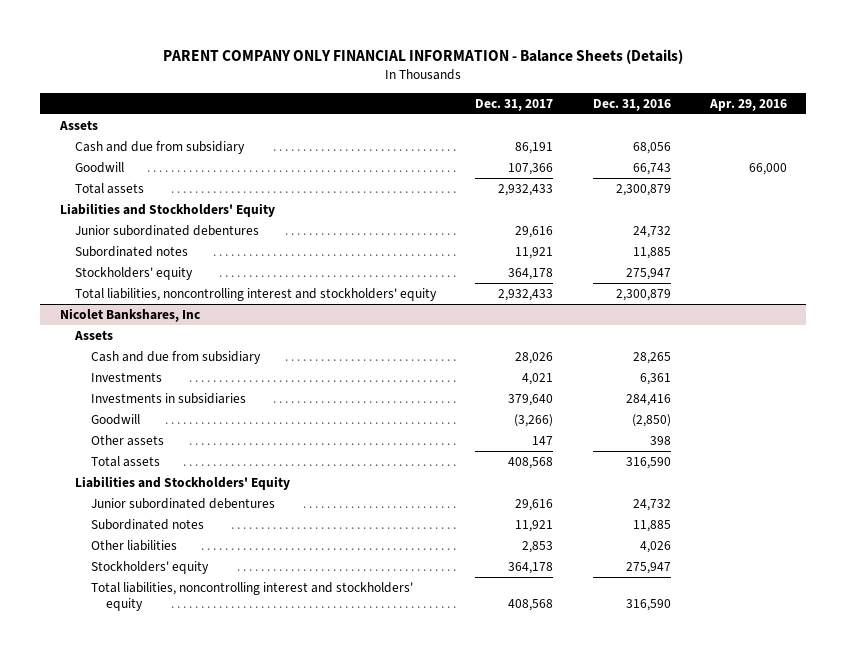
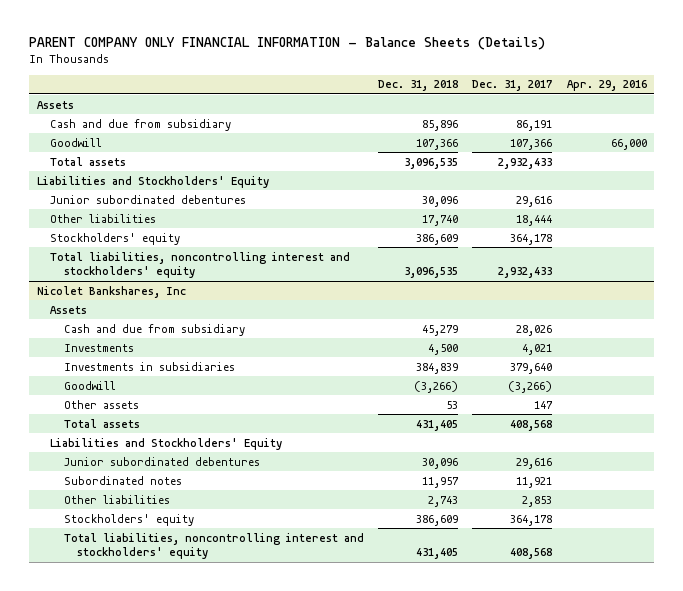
- | Dec. 31, 2017 | Dec. 31, 2016 | Apr. 29, 2016
+ | Dec. 31, 2018 | Dec. 31, 2017 | Apr. 29, 2016
- Subordinated notes | 11,921 | 11,885 |
+ Other liabilities | 17,740 | 18,444 |

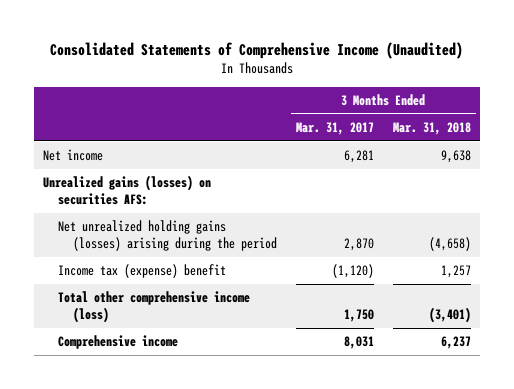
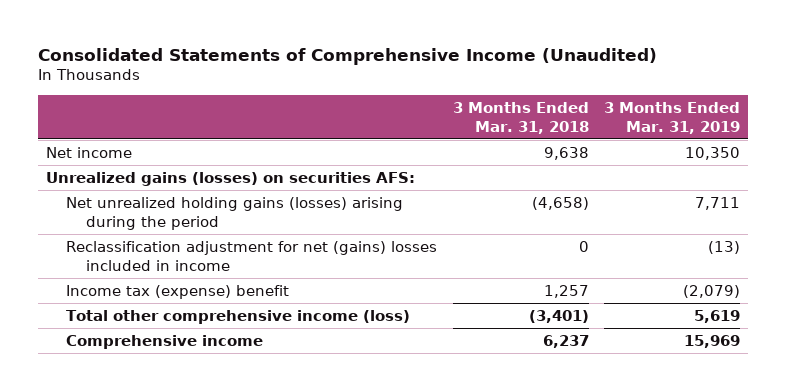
- | 3 Months Ended Mar. 31, 2017 | 3 Months Ended Mar. 31, 2018
+ | 3 Months Ended Mar. 31, 2018 | 3 Months Ended Mar. 31, 2019
+ Reclassification adjustment for net (gains) losses included in income | 0 | (13)

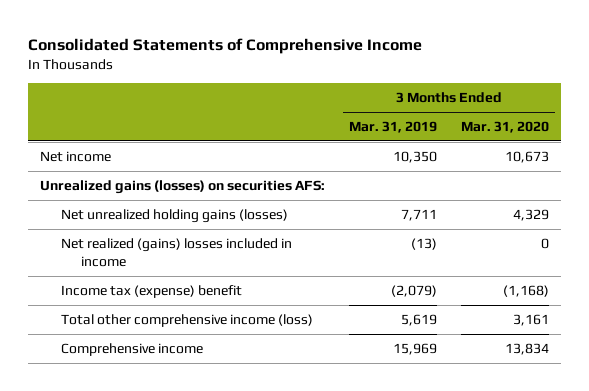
- Consolidated Statements of Comprehensive Income (Unaudited)
+ Consolidated Statements of Comprehensive Income
- | 3 Months Ended Mar. 31, 2018 | 3 Months Ended Mar. 31, 2019
+ | 3 Months Ended Mar. 31, 2019 | 3 Months Ended Mar. 31, 2020
- Net unrealized holding gains (losses) arising during the period | (4,658) | 7,711
- Reclassification adjustment for net (gains) losses included in income | 0 | (13)
+ Net unrealized holding gains (losses) | 7,711 | 4,329
+ Net realized (gains) losses included in income | (13) | 0

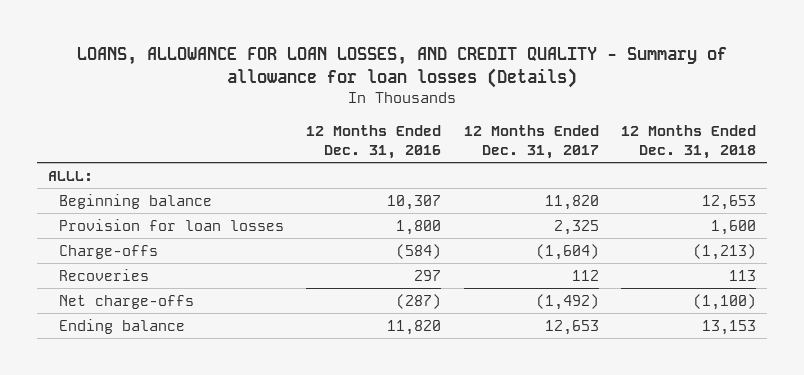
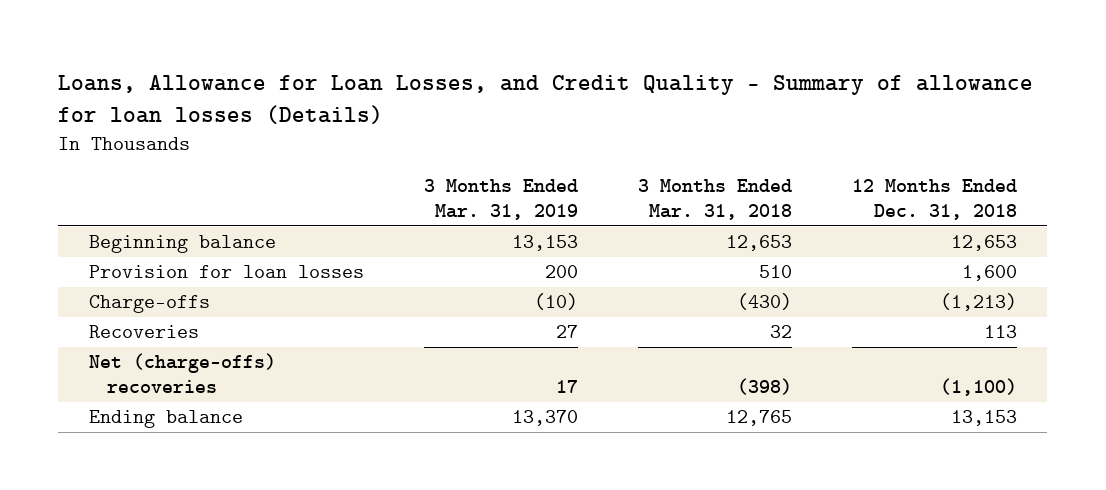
- LOANS, ALLOWANCE FOR LOAN LOSSES, AND CREDIT QUALITY - Summary of allowance for loan losses (Details)
+ Loans, Allowance for Loan Losses, and Credit Quality - Summary of allowance for loan losses (Details)
- | 12 Months Ended Dec. 31, 2016 | 12 Months Ended Dec. 31, 2017 | 12 Months Ended Dec. 31, 2018
+ | 3 Months Ended Mar. 31, 2019 | 3 Months Ended Mar. 31, 2018 | 12 Months Ended Dec. 31, 2018
- ALLL:
- Net charge-offs | (287) | (1,492) | (1,100)
+ Net (charge-offs) recoveries | 17 | (398) | (1,100)

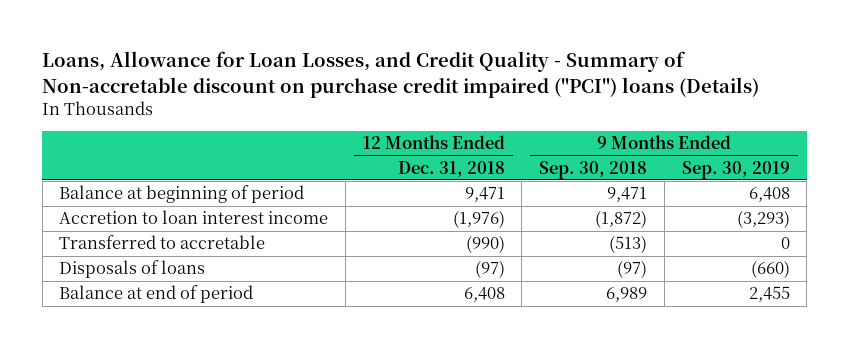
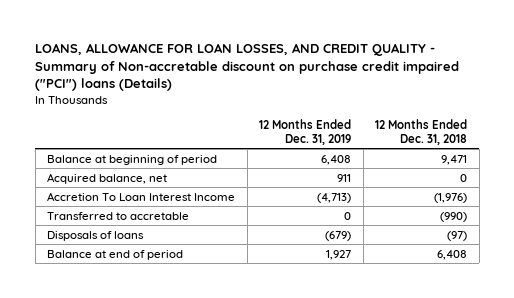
- Loans, Allowance for Loan Losses, and Credit Quality - Summary of Non-accretable discount on purchase credit impaired ("PCI") loans (Details)
+ LOANS, ALLOWANCE FOR LOAN LOSSES, AND CREDIT QUALITY - Summary of Non-accretable discount on purchase credit impaired ("PCI") loans (Details)
- | 12 Months Ended Dec. 31, 2018 | 9 Months Ended Sep. 30, 2018 | 9 Months Ended Sep. 30, 2019
+ | 12 Months Ended Dec. 31, 2019 | 12 Months Ended Dec. 31, 2018
- Accretion to loan interest income | (1,976) | (1,872) | (3,293)
+ Acquired balance, net | 911 | 0
+ Accretion To Loan Interest Income | (4,713) | (1,976)

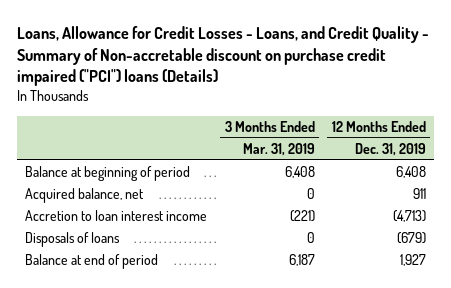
- LOANS, ALLOWANCE FOR LOAN LOSSES, AND CREDIT QUALITY - Summary of Non-accretable discount on purchase credit impaired ("PCI") loans (Details)
+ Loans, Allowance for Credit Losses - Loans, and Credit Quality - Summary of Non-accretable discount on purchase credit impaired ("PCI") loans (Details)
- | 12 Months Ended Dec. 31, 2019 | 12 Months Ended Dec. 31, 2018
+ | 3 Months Ended Mar. 31, 2019 | 12 Months Ended Dec. 31, 2019
- Accretion To Loan Interest Income | (4,713) | (1,976)
- Transferred to accretable | 0 | (990)
+ Accretion to loan interest income | (221) | (4,713)

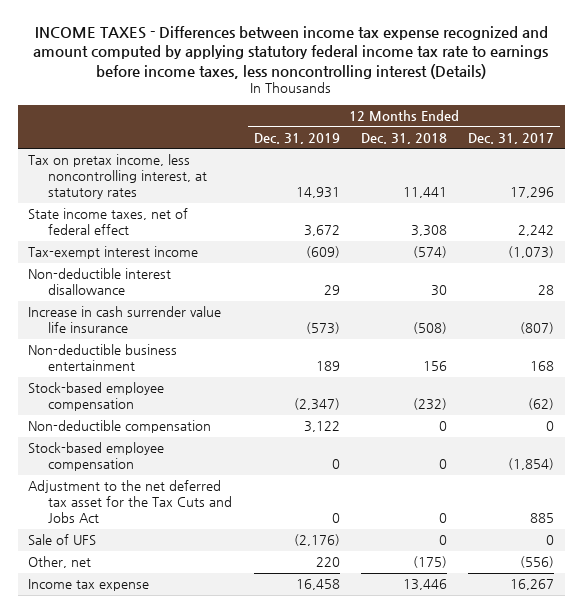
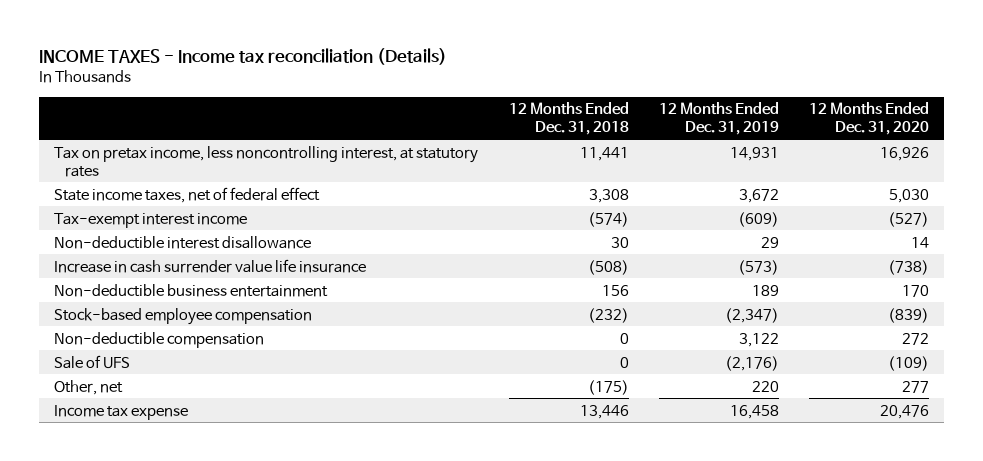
- INCOME TAXES - Differences between income tax expense recognized and amount computed by applying statutory federal income tax rate to earnings before income taxes, less noncontrolling interest (Details)
+ INCOME TAXES - Income tax reconciliation (Details)
- | 12 Months Ended Dec. 31, 2019 | 12 Months Ended Dec. 31, 2018 | 12 Months Ended Dec. 31, 2017
+ | 12 Months Ended Dec. 31, 2018 | 12 Months Ended Dec. 31, 2019 | 12 Months Ended Dec. 31, 2020
- Stock-based employee compensation | 0 | 0 | (1,854)
- Adjustment to the net deferred tax asset for the Tax Cuts and Jobs Act | 0 | 0 | 885

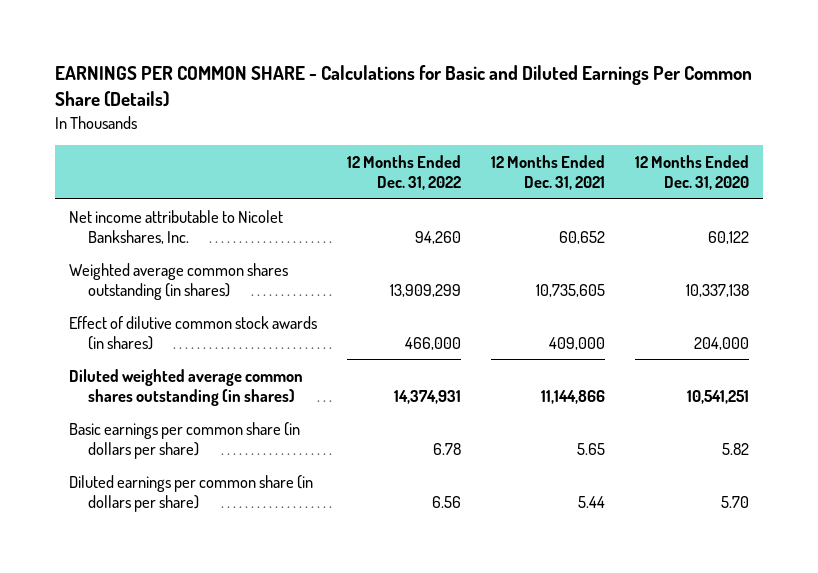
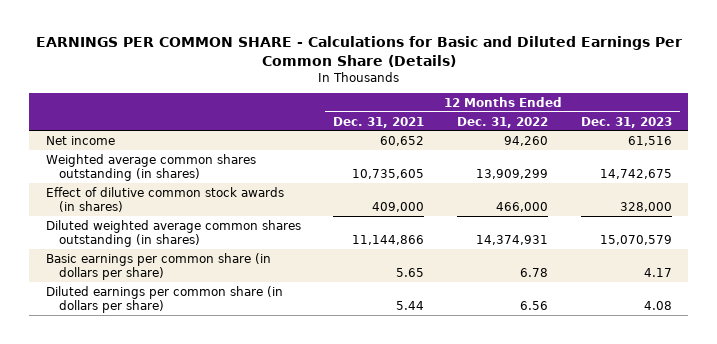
- | 12 Months Ended Dec. 31, 2022 | 12 Months Ended Dec. 31, 2021 | 12 Months Ended Dec. 31, 2020
+ | 12 Months Ended Dec. 31, 2021 | 12 Months Ended Dec. 31, 2022 | 12 Months Ended Dec. 31, 2023
- Net income attributable to Nicolet Bankshares, Inc. | 94,260 | 60,652 | 60,122
+ Net income | 60,652 | 94,260 | 61,516

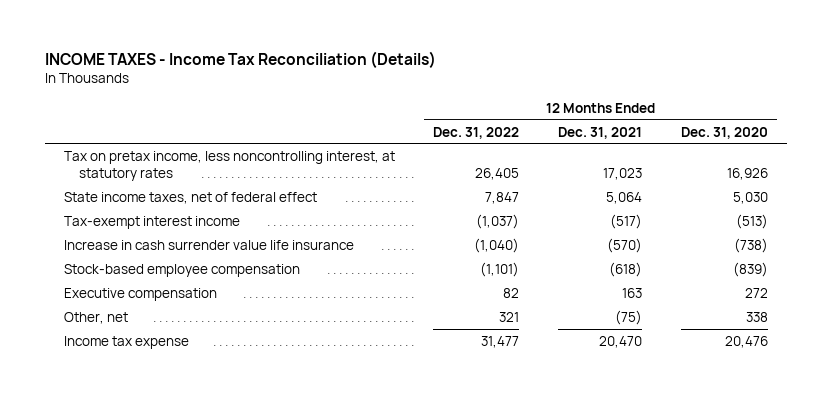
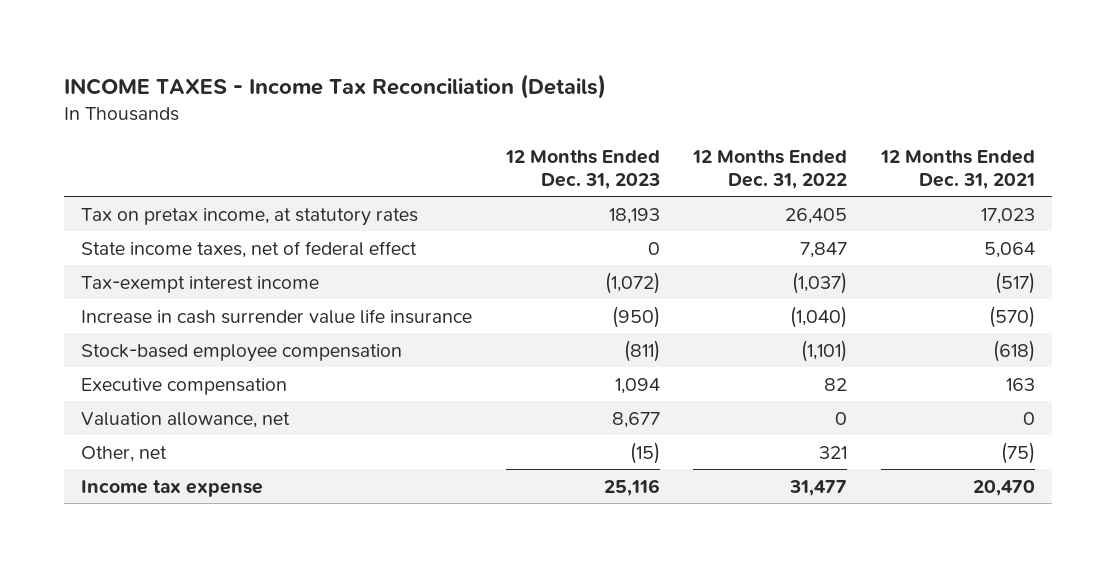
- | 12 Months Ended Dec. 31, 2022 | 12 Months Ended Dec. 31, 2021 | 12 Months Ended Dec. 31, 2020
+ | 12 Months Ended Dec. 31, 2023 | 12 Months Ended Dec. 31, 2022 | 12 Months Ended Dec. 31, 2021
- Tax on pretax income, less noncontrolling interest, at statutory rates | 26,405 | 17,023 | 16,926
+ Tax on pretax income, at statutory rates | 18,193 | 26,405 | 17,023
+ Valuation allowance, net | 8,677 | 0 | 0

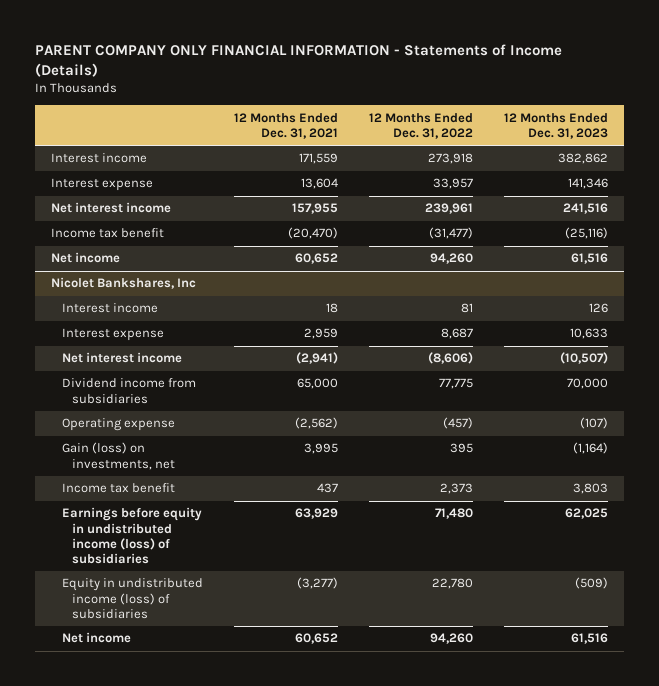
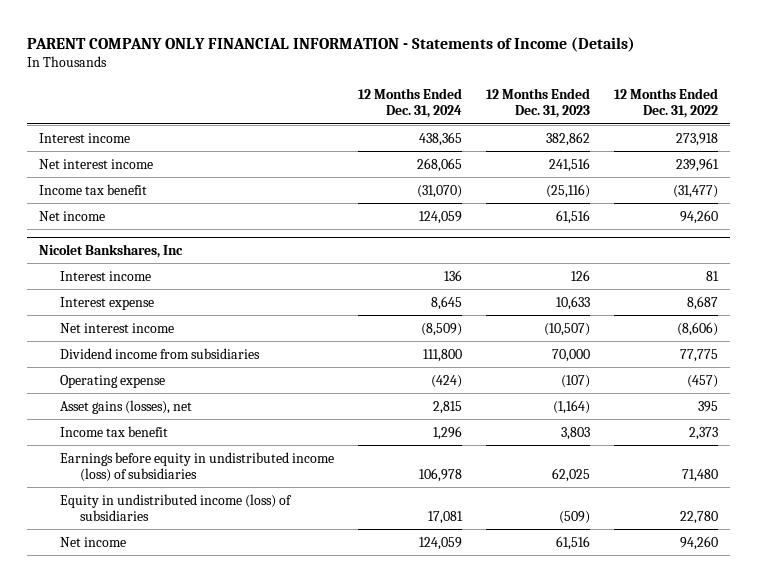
- | 12 Months Ended Dec. 31, 2021 | 12 Months Ended Dec. 31, 2022 | 12 Months Ended Dec. 31, 2023
+ | 12 Months Ended Dec. 31, 2024 | 12 Months Ended Dec. 31, 2023 | 12 Months Ended Dec. 31, 2022
- Interest expense | 13,604 | 33,957 | 141,346
@ Nicolet Bankshares, Inc
- Gain (loss) on investments, net | 3,995 | 395 | (1,164)
+ Asset gains (losses), net | 2,815 | (1,164) | 395

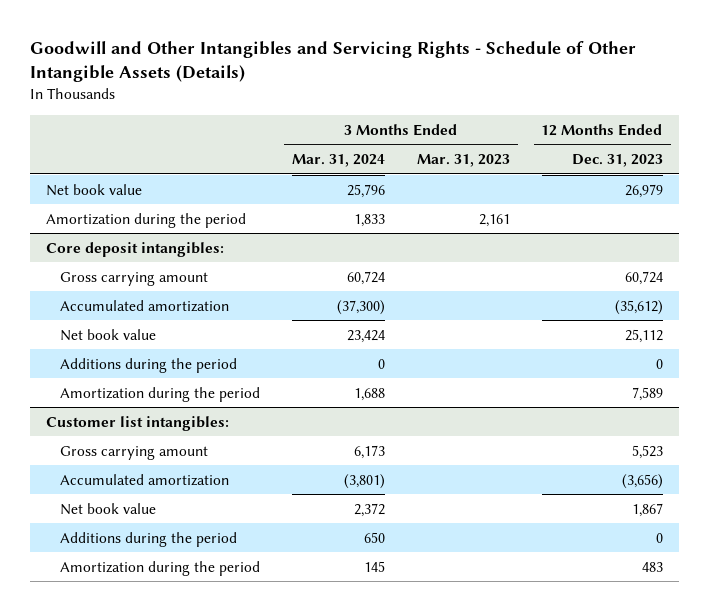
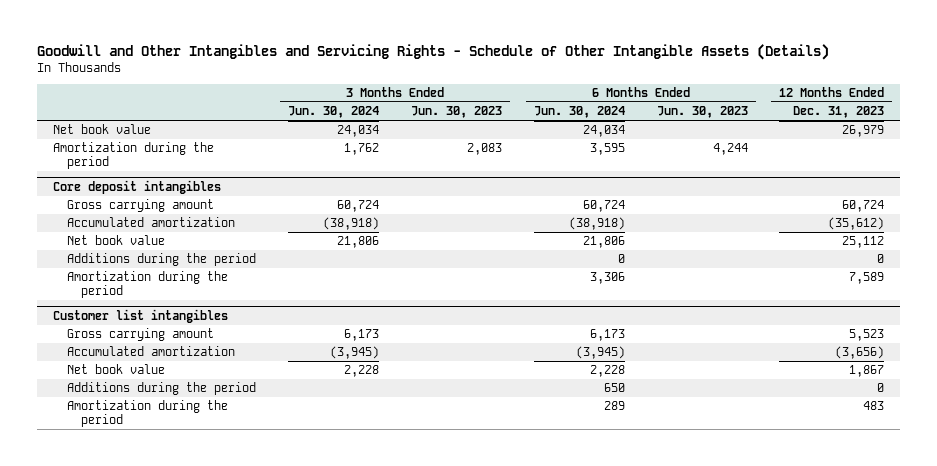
- | 3 Months Ended Mar. 31, 2024 | 3 Months Ended Mar. 31, 2023 | 12 Months Ended Dec. 31, 2023
+ | 3 Months Ended Jun. 30, 2024 | 3 Months Ended Jun. 30, 2023 | 6 Months Ended Jun. 30, 2024 | 6 Months Ended Jun. 30, 2023 | 12 Months Ended Dec. 31, 2023
- Core deposit intangibles:
+ Core deposit intangibles
- Customer list intangibles:
+ Customer list intangibles

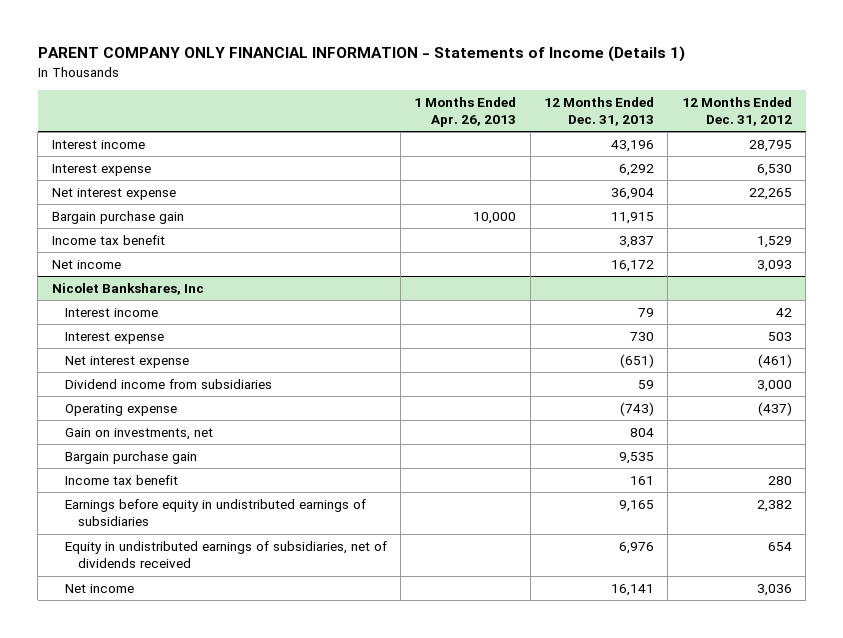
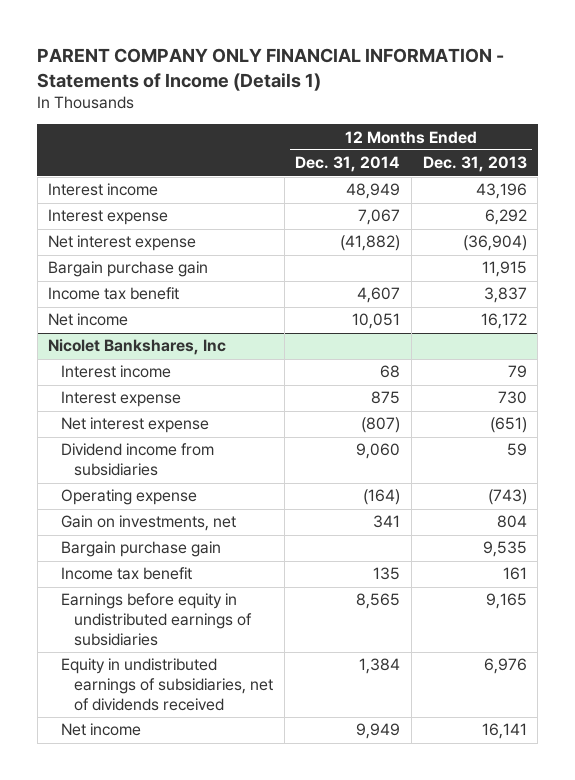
- | 1 Months Ended Apr. 26, 2013 | 12 Months Ended Dec. 31, 2013 | 12 Months Ended Dec. 31, 2012
+ | 12 Months Ended Dec. 31, 2014 | 12 Months Ended Dec. 31, 2013
- Net interest expense | | 36,904 | 22,265
+ Net interest expense | (41,882) | (36,904)

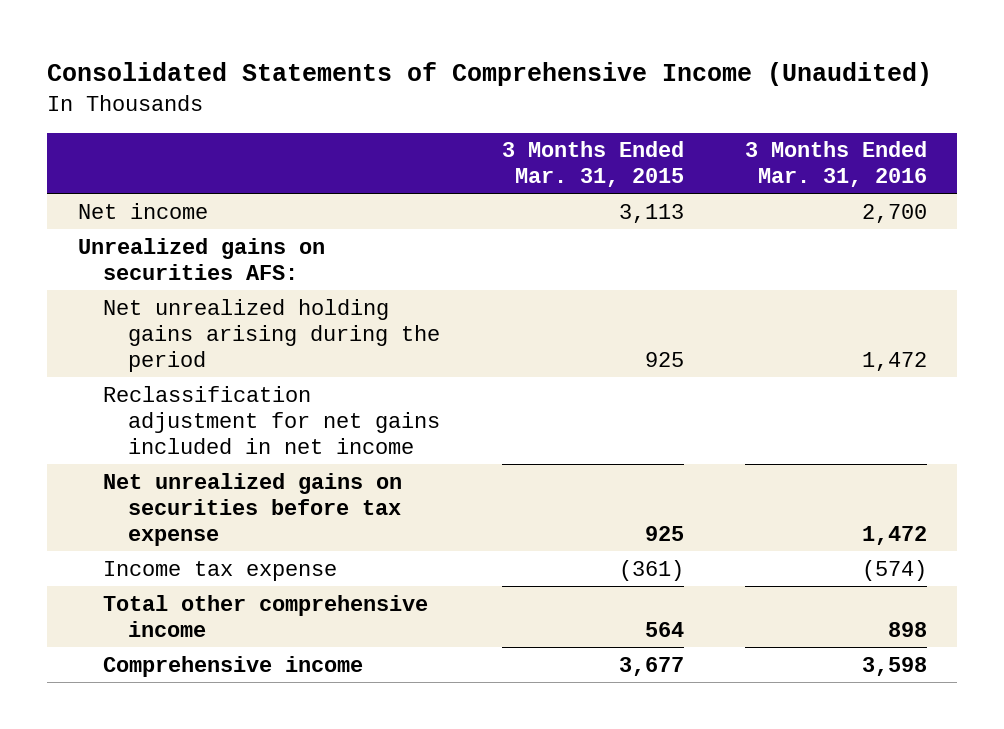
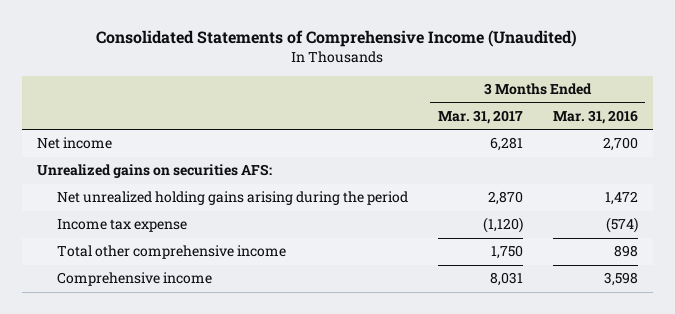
- | 3 Months Ended Mar. 31, 2015 | 3 Months Ended Mar. 31, 2016
+ | 3 Months Ended Mar. 31, 2017 | 3 Months Ended Mar. 31, 2016
- Reclassification adjustment for net gains included in net income
- Net unrealized gains on securities before tax expense | 925 | 1,472

